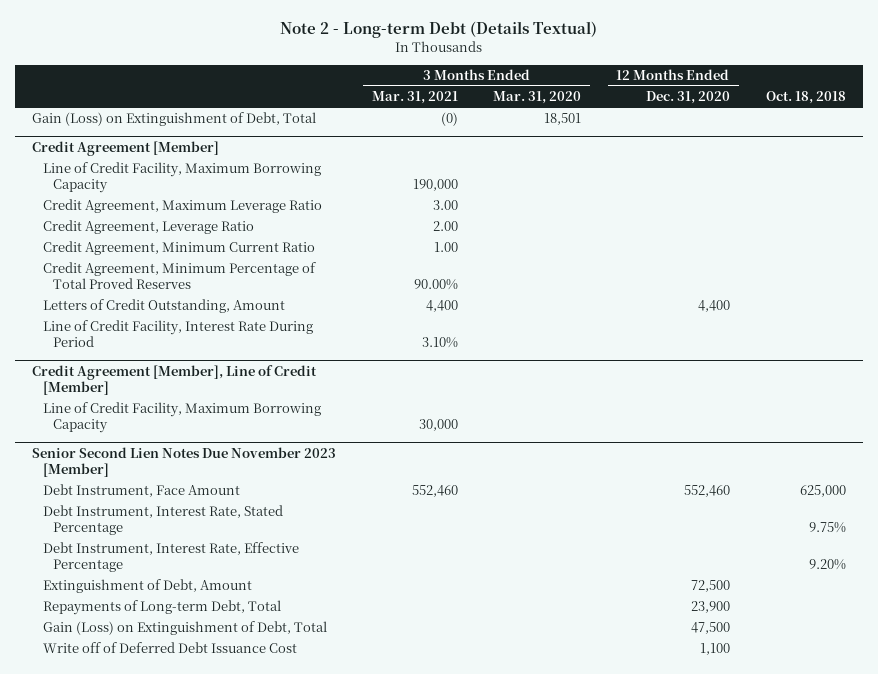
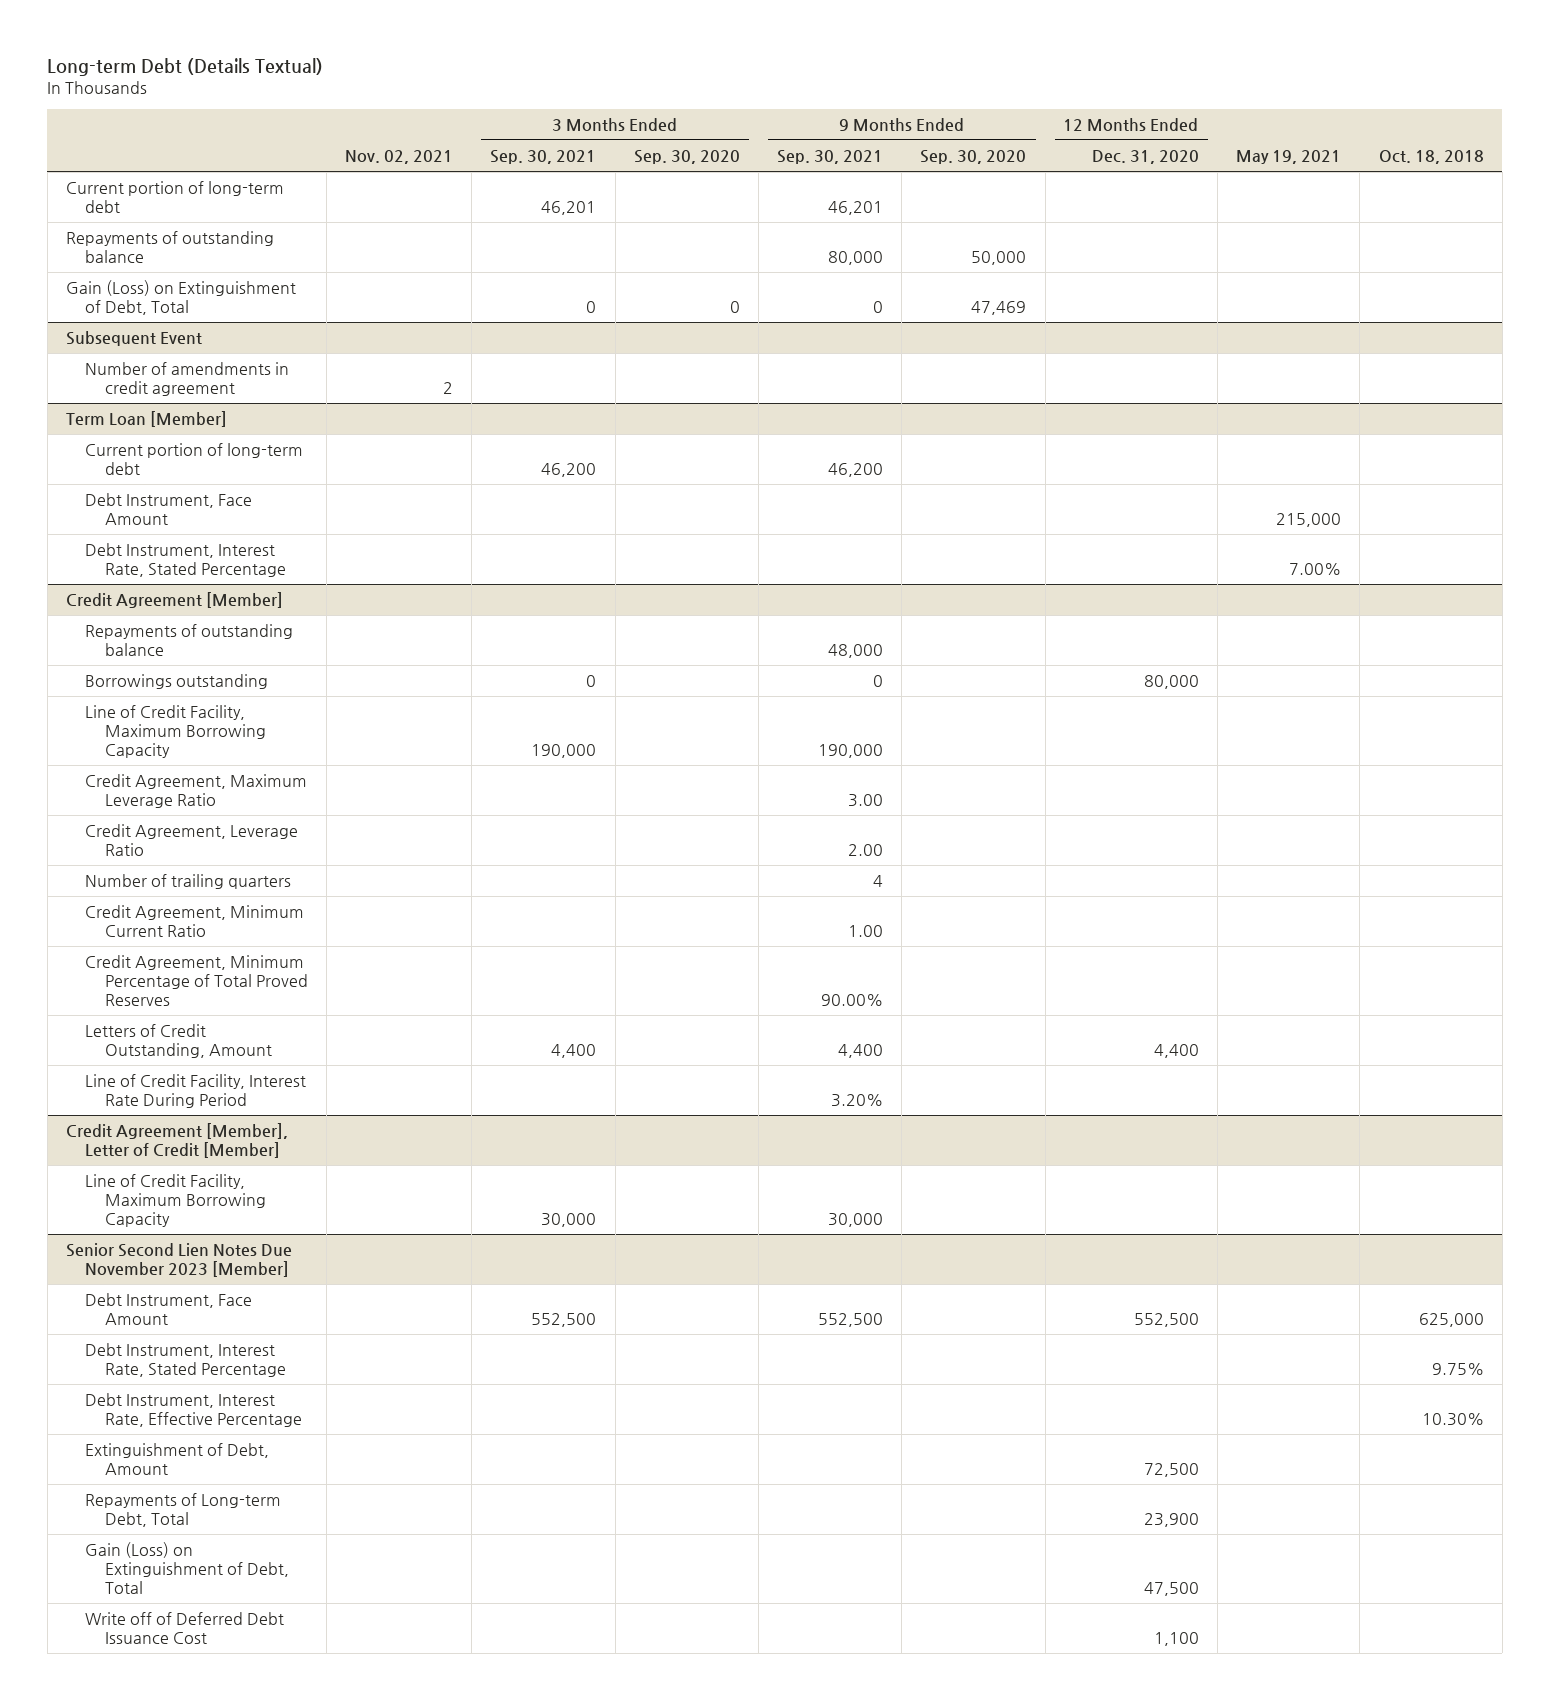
- Note 2 - Long-term Debt (Details Textual)
+ Long-term Debt (Details Textual)
- | 3 Months Ended Mar. 31, 2021 | 3 Months Ended Mar. 31, 2020 | 12 Months Ended Dec. 31, 2020 | Oct. 18, 2018
+ | Nov. 02, 2021 | 3 Months Ended Sep. 30, 2021 | 3 Months Ended Sep. 30, 2020 | 9 Months Ended Sep. 30, 2021 | 9 Months Ended Sep. 30, 2020 | 12 Months Ended Dec. 31, 2020 | May 19, 2021 | Oct. 18, 2018
+ Current portion of long-term debt | | 46,201 | | 46,201 | | | |
+ Repayments of outstanding balance | | | | 80,000 | 50,000 | | |
+ Subsequent Event
+ Number of amendments in credit agreement | 2 | | | | | | |
+ Term Loan [Member]
+ Current portion of long-term debt | | 46,200 | | 46,200 | | | |
+ Debt Instrument, Face Amount | | | | | | | 215,000 |
+ Debt Instrument, Interest Rate, Stated Percentage | | | | | | | 7.00% |
@ Credit Agreement [Member]
+ Repayments of outstanding balance | | | | 48,000 | | | |
+ Borrowings outstanding | | 0 | | 0 | | 80,000 | |
+ Number of trailing quarters | | | | 4 | | | |
- Credit Agreement [Member], Line of Credit [Member]
+ Credit Agreement [Member], Letter of Credit [Member]
@ Senior Second Lien Notes Due November 2023 [Member]
- Debt Instrument, Face Amount | 552,460 | | 552,460 | 625,000
+ Debt Instrument, Face Amount | | 552,500 | | 552,500 | | 552,500 | | 625,000
- Debt Instrument, Interest Rate, Effective Percentage | | | | 9.20%
+ Debt Instrument, Interest Rate, Effective Percentage | | | | | | | | 10.30%

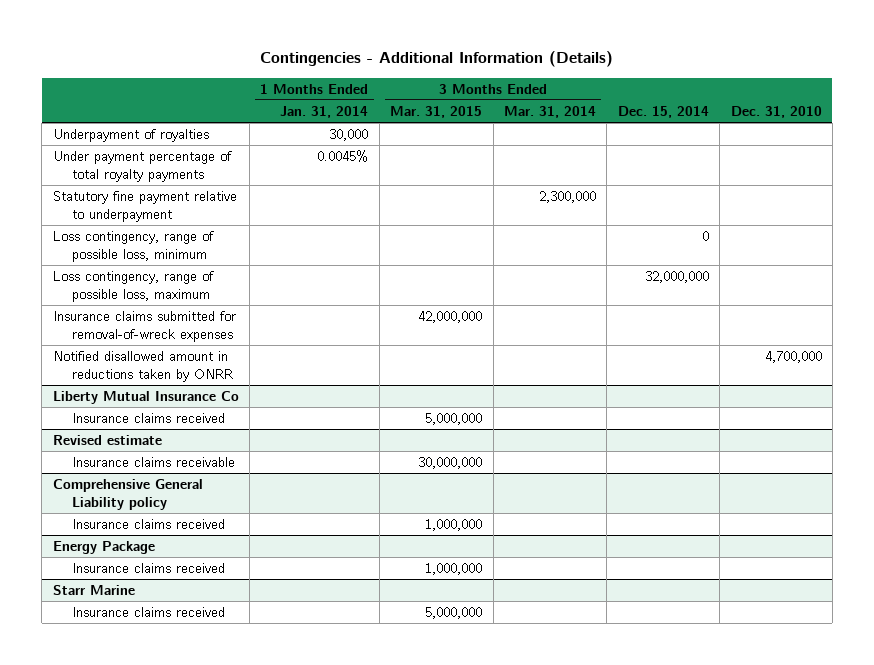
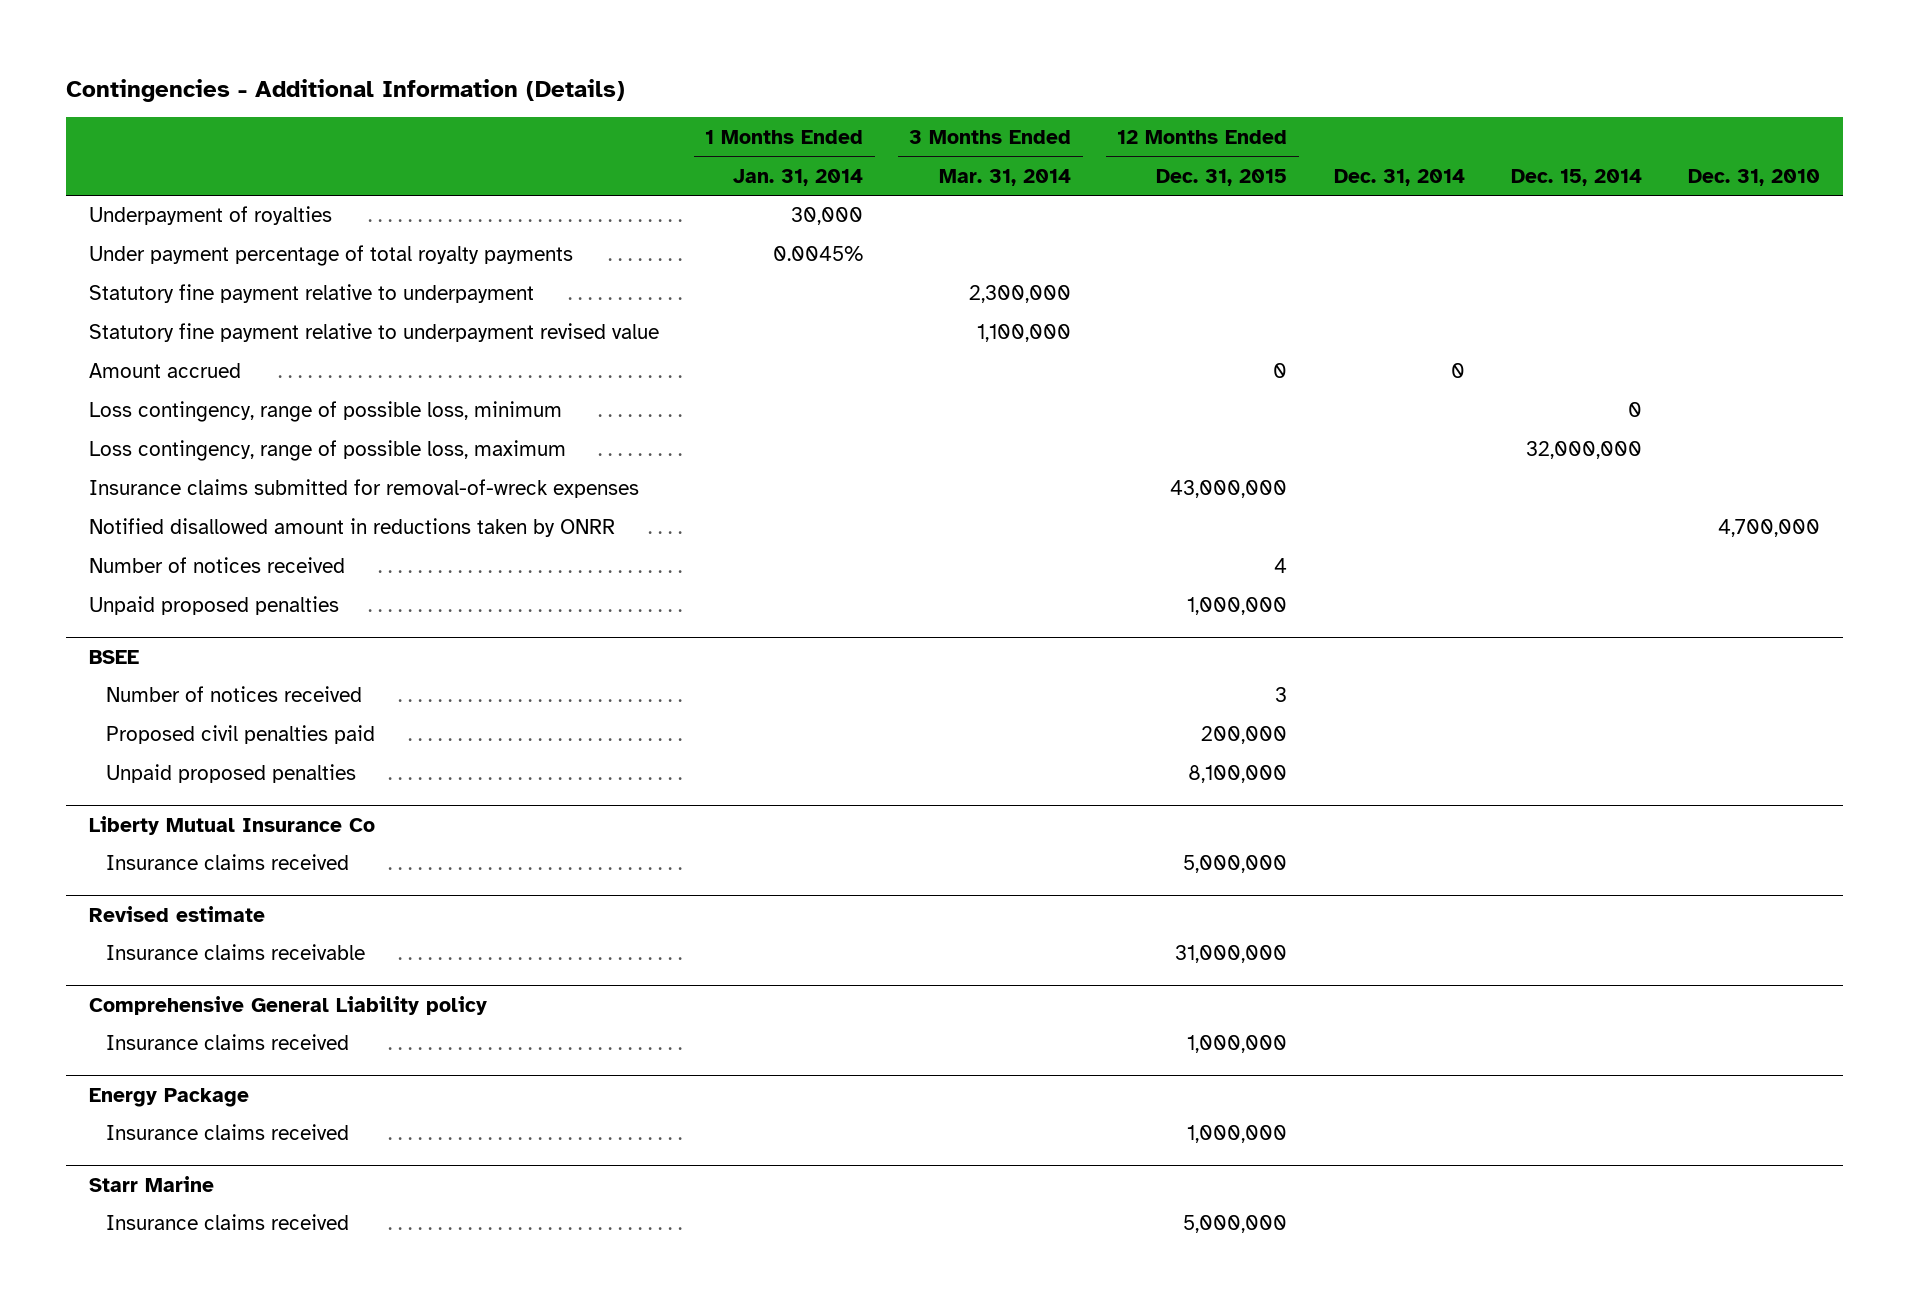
- | 1 Months Ended Jan. 31, 2014 | 3 Months Ended Mar. 31, 2015 | 3 Months Ended Mar. 31, 2014 | Dec. 15, 2014 | Dec. 31, 2010
+ | 1 Months Ended Jan. 31, 2014 | 3 Months Ended Mar. 31, 2014 | 12 Months Ended Dec. 31, 2015 | Dec. 31, 2014 | Dec. 15, 2014 | Dec. 31, 2010
+ Statutory fine payment relative to underpayment revised value | | 1,100,000 | | | |
+ Amount accrued | | | 0 | 0 | |
+ Number of notices received | | | 4 | | |
+ Unpaid proposed penalties | | | 1,000,000 | | |
+ BSEE
+ Number of notices received | | | 3 | | |
+ Proposed civil penalties paid | | | 200,000 | | |
+ Unpaid proposed penalties | | | 8,100,000 | | |

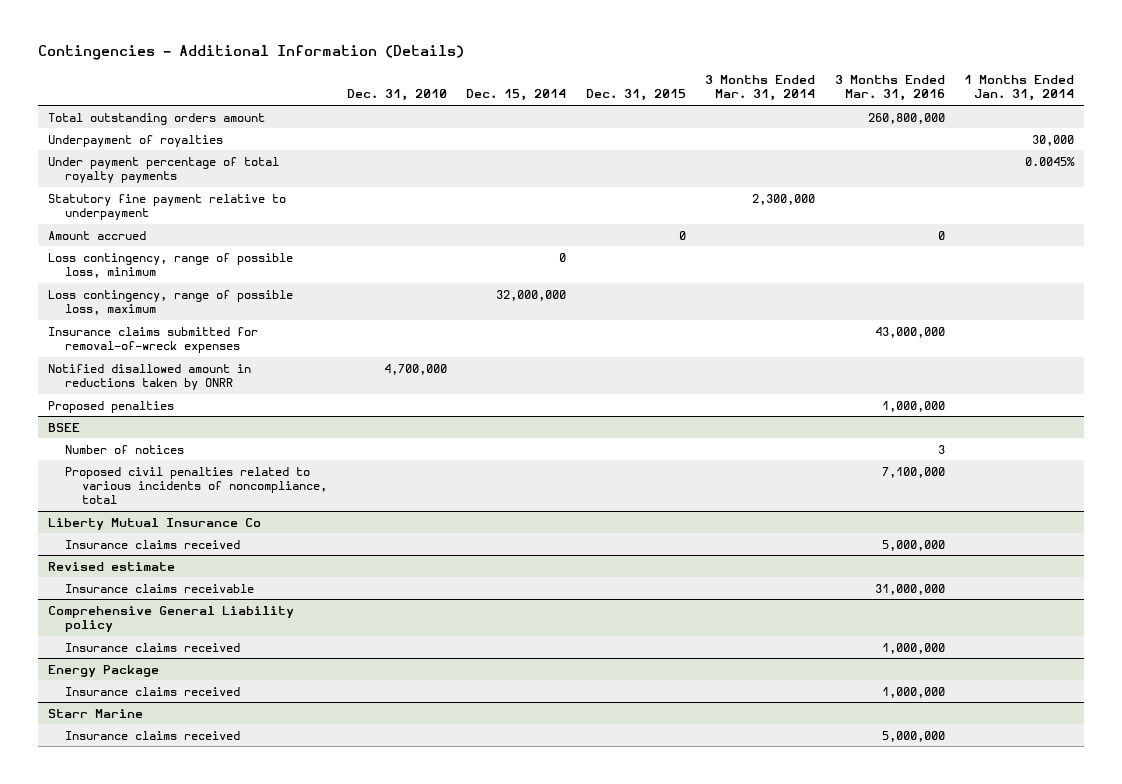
- | 1 Months Ended Jan. 31, 2014 | 3 Months Ended Mar. 31, 2014 | 12 Months Ended Dec. 31, 2015 | Dec. 31, 2014 | Dec. 15, 2014 | Dec. 31, 2010
+ | Dec. 31, 2010 | Dec. 15, 2014 | Dec. 31, 2015 | 3 Months Ended Mar. 31, 2014 | 3 Months Ended Mar. 31, 2016 | 1 Months Ended Jan. 31, 2014
+ Total outstanding orders amount | | | | | 260,800,000 |
- Statutory fine payment relative to underpayment revised value | | 1,100,000 | | | |
- Number of notices received | | | 4 | | |
- Unpaid proposed penalties | | | 1,000,000 | | |
+ Proposed penalties | | | | | 1,000,000 |
@ BSEE
- Number of notices received | | | 3 | | |
- Proposed civil penalties paid | | | 200,000 | | |
- Unpaid proposed penalties | | | 8,100,000 | | |
+ Number of notices | | | | | 3 |
+ Proposed civil penalties related to various incidents of noncompliance, total | | | | | 7,100,000 |

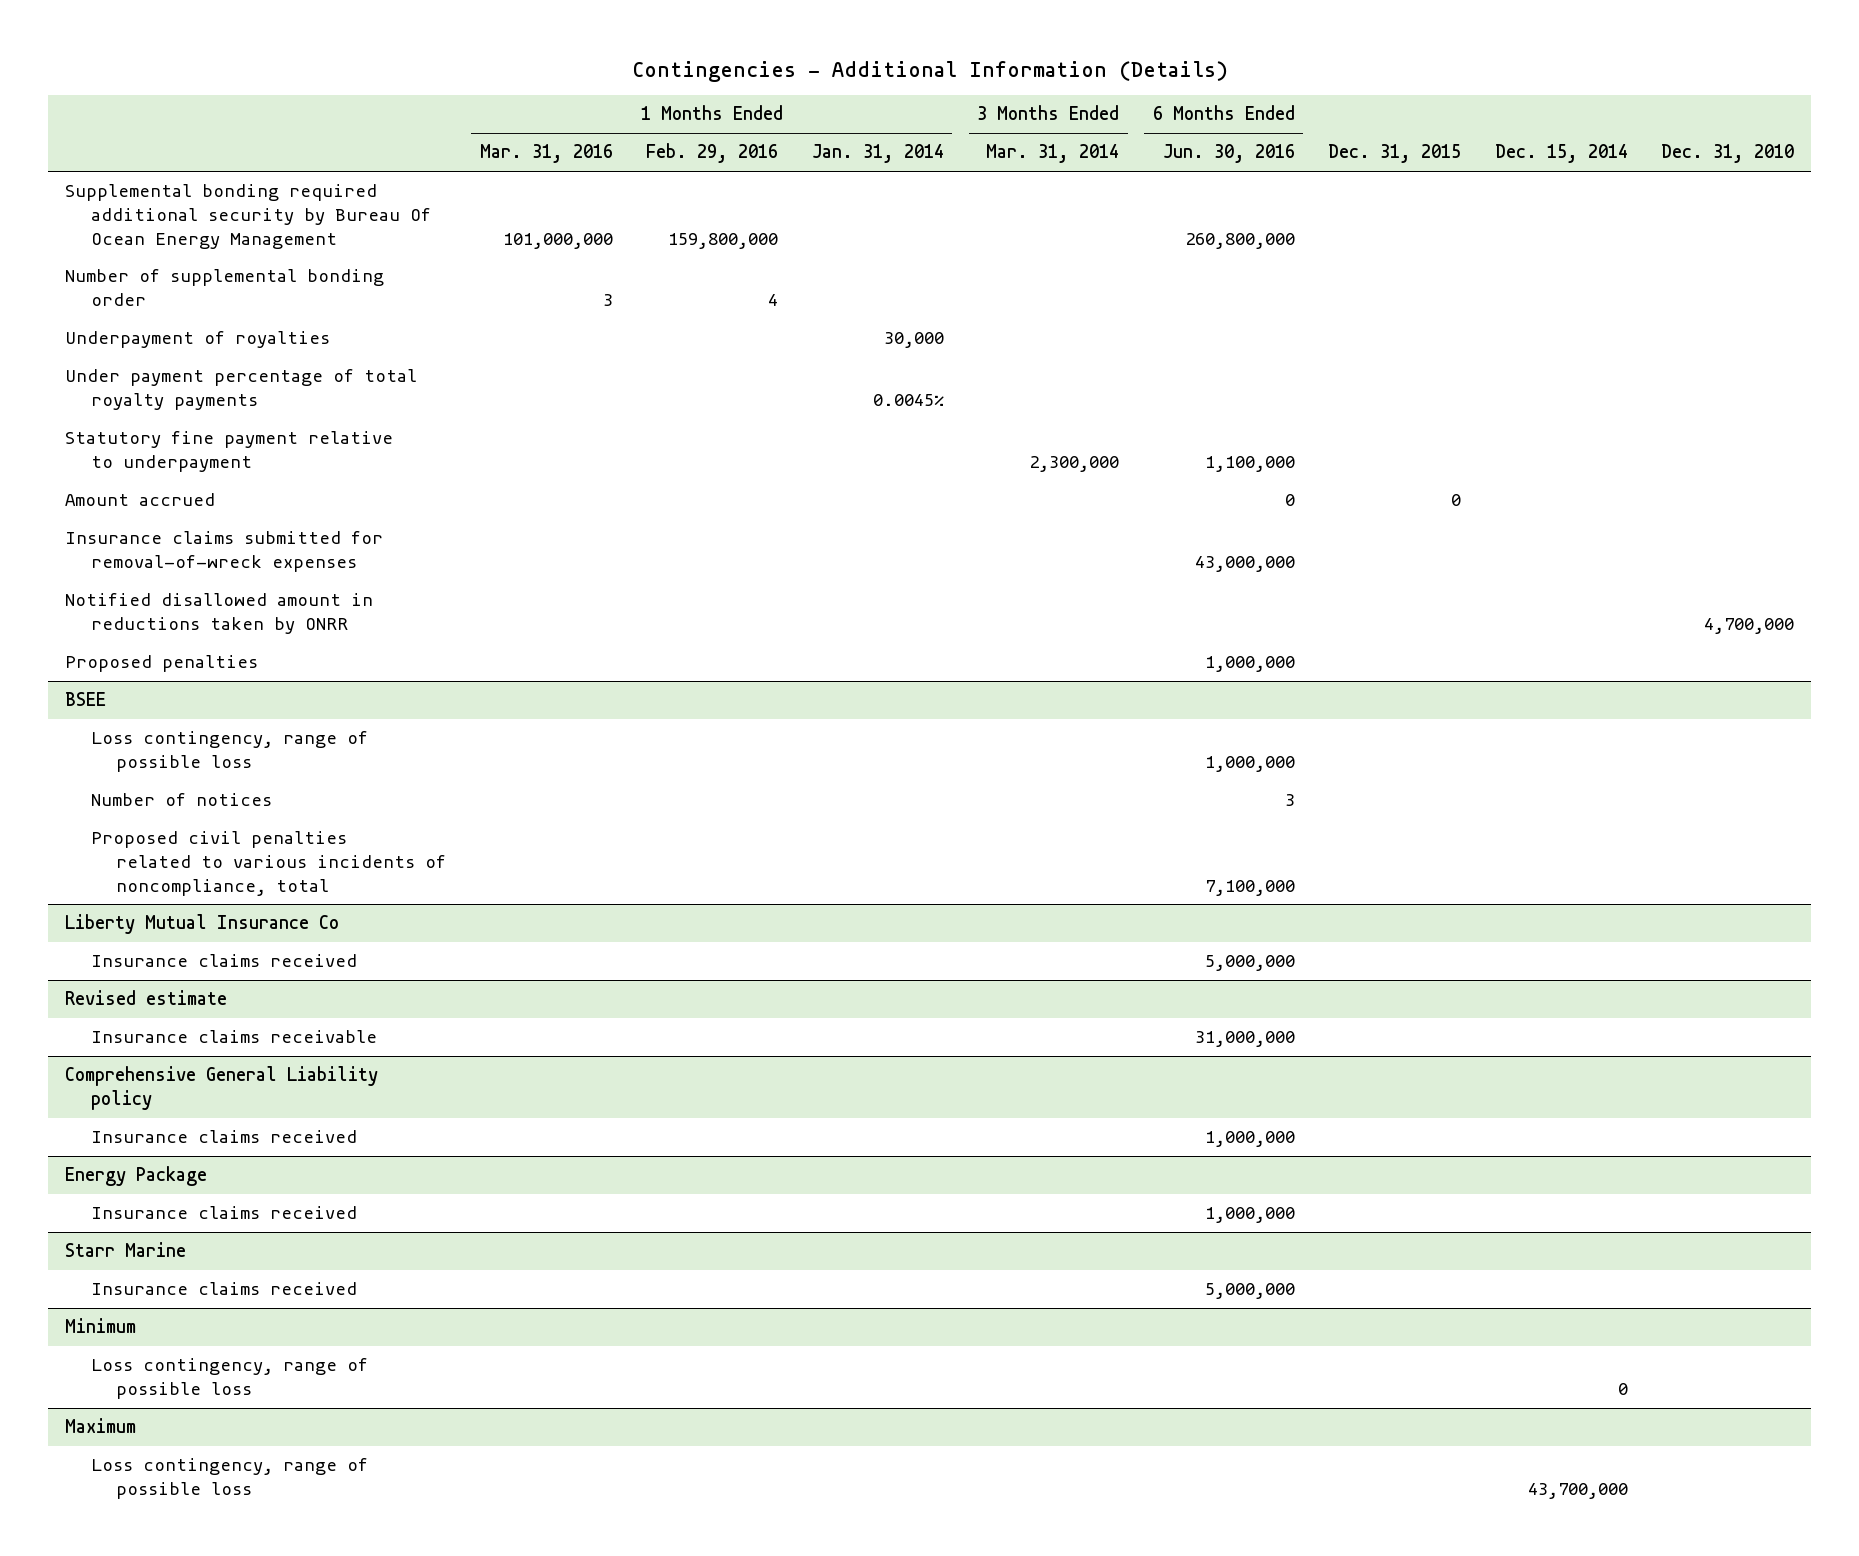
- | Dec. 31, 2010 | Dec. 15, 2014 | Dec. 31, 2015 | 3 Months Ended Mar. 31, 2014 | 3 Months Ended Mar. 31, 2016 | 1 Months Ended Jan. 31, 2014
+ | 1 Months Ended Mar. 31, 2016 | 1 Months Ended Feb. 29, 2016 | 1 Months Ended Jan. 31, 2014 | 3 Months Ended Mar. 31, 2014 | 6 Months Ended Jun. 30, 2016 | Dec. 31, 2015 | Dec. 15, 2014 | Dec. 31, 2010
- Total outstanding orders amount | | | | | 260,800,000 |
+ Supplemental bonding required additional security by Bureau Of Ocean Energy Management | 101,000,000 | 159,800,000 | | | 260,800,000 | | |
+ Number of supplemental bonding order | 3 | 4 | | | | | |
- Loss contingency, range of possible loss, minimum | | 0 | | | |
- Loss contingency, range of possible loss, maximum | | 32,000,000 | | | |
@ BSEE
+ Loss contingency, range of possible loss | | | | | 1,000,000 | | |
+ Minimum
+ Loss contingency, range of possible loss | | | | | | | 0 |
+ Maximum
+ Loss contingency, range of possible loss | | | | | | | 43,700,000 |

